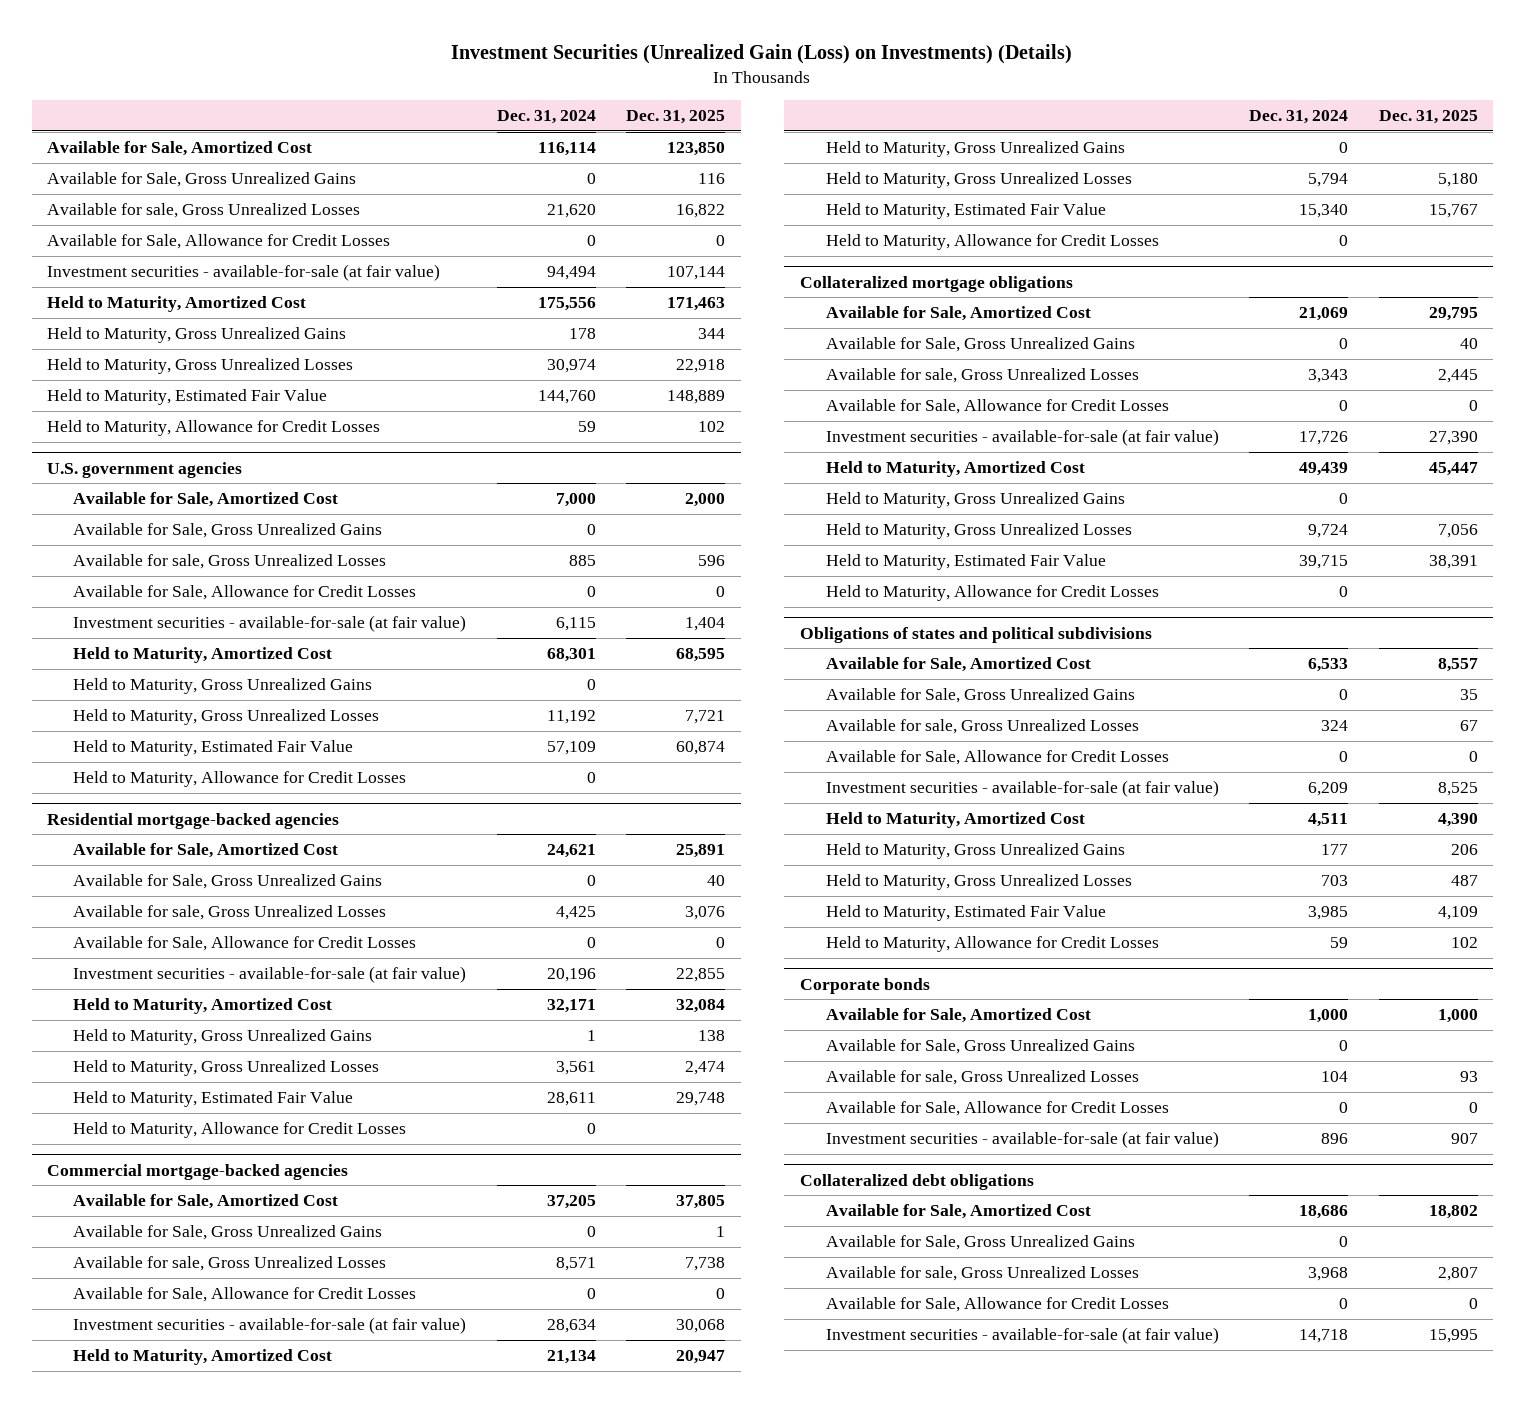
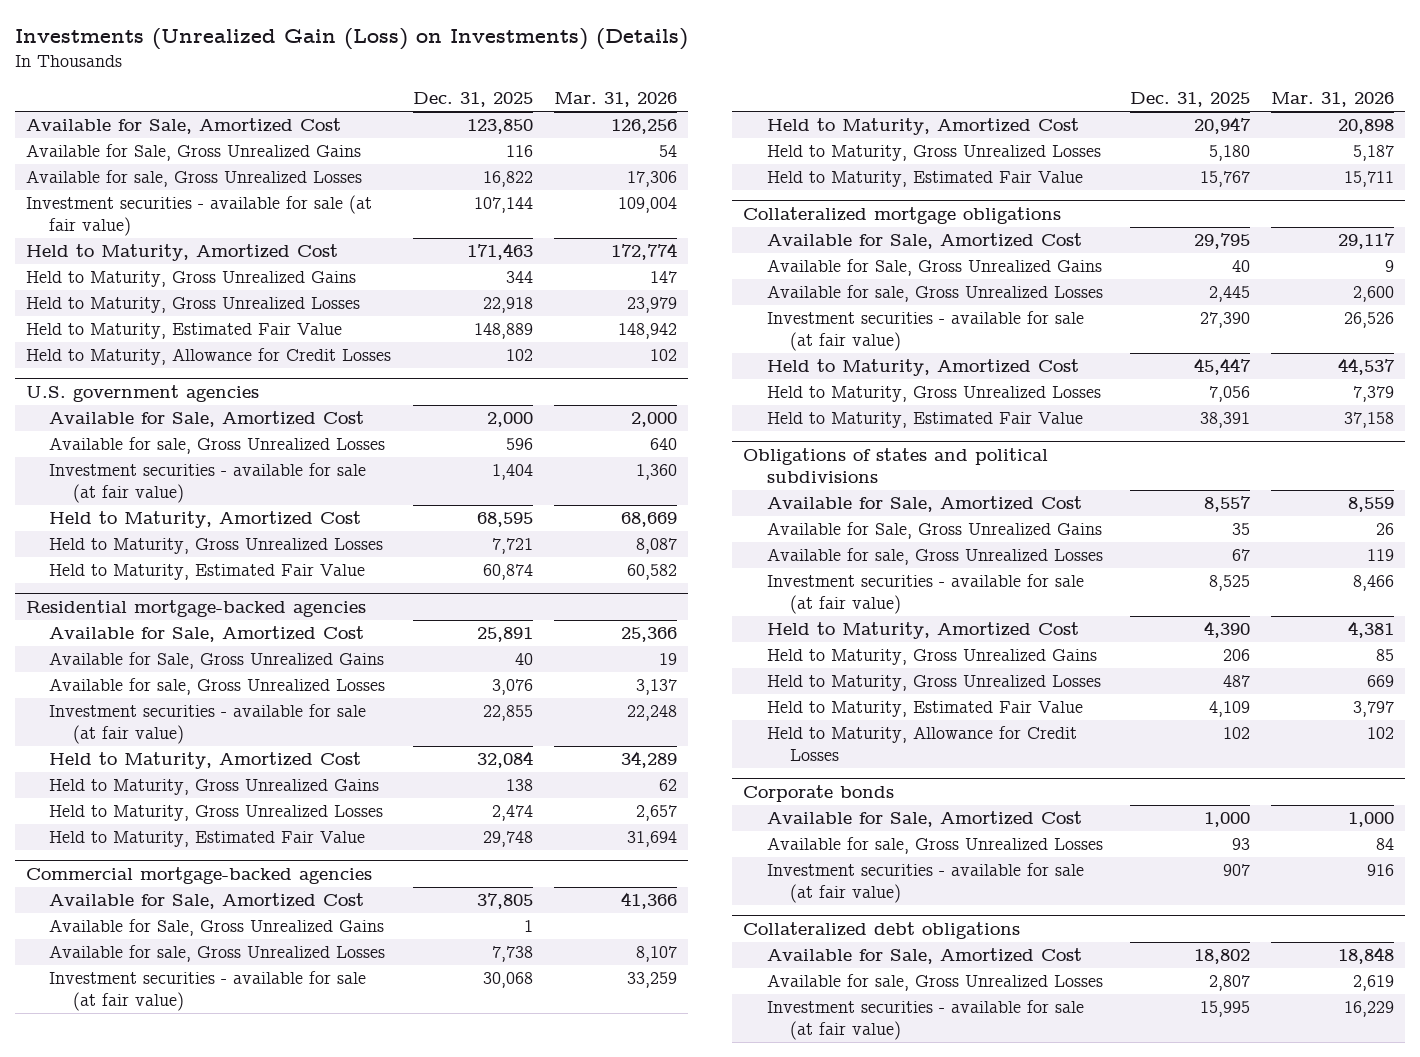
- Investment Securities (Unrealized Gain (Loss) on Investments) (Details)
+ Investments (Unrealized Gain (Loss) on Investments) (Details)
- | Dec. 31, 2024 | Dec. 31, 2025
+ | Dec. 31, 2025 | Mar. 31, 2026
- Available for Sale, Allowance for Credit Losses | 0 | 0
- Investment securities - available-for-sale (at fair value) | 94,494 | 107,144
+ Investment securities - available for sale (at fair value) | 107,144 | 109,004
@ U.S. government agencies
- Available for Sale, Gross Unrealized Gains | 0 |
- Available for Sale, Allowance for Credit Losses | 0 | 0
- Investment securities - available-for-sale (at fair value) | 6,115 | 1,404
+ Investment securities - available for sale (at fair value) | 1,404 | 1,360
- Held to Maturity, Gross Unrealized Gains | 0 |
- Held to Maturity, Allowance for Credit Losses | 0 |
@ Residential mortgage-backed agencies
- Available for Sale, Allowance for Credit Losses | 0 | 0
- Investment securities - available-for-sale (at fair value) | 20,196 | 22,855
+ Investment securities - available for sale (at fair value) | 22,855 | 22,248
- Held to Maturity, Allowance for Credit Losses | 0 |
@ Commercial mortgage-backed agencies
- Available for Sale, Allowance for Credit Losses | 0 | 0
- Investment securities - available-for-sale (at fair value) | 28,634 | 30,068
+ Investment securities - available for sale (at fair value) | 30,068 | 33,259
- Held to Maturity, Gross Unrealized Gains | 0 |
- Held to Maturity, Allowance for Credit Losses | 0 |
@ Collateralized mortgage obligations
- Available for Sale, Allowance for Credit Losses | 0 | 0
- Investment securities - available-for-sale (at fair value) | 17,726 | 27,390
+ Investment securities - available for sale (at fair value) | 27,390 | 26,526
- Held to Maturity, Gross Unrealized Gains | 0 |
- Held to Maturity, Allowance for Credit Losses | 0 |
@ Obligations of states and political subdivisions
- Available for Sale, Allowance for Credit Losses | 0 | 0
- Investment securities - available-for-sale (at fair value) | 6,209 | 8,525
+ Investment securities - available for sale (at fair value) | 8,525 | 8,466
@ Corporate bonds
- Available for Sale, Gross Unrealized Gains | 0 |
- Available for Sale, Allowance for Credit Losses | 0 | 0
- Investment securities - available-for-sale (at fair value) | 896 | 907
+ Investment securities - available for sale (at fair value) | 907 | 916
@ Collateralized debt obligations
- Available for Sale, Gross Unrealized Gains | 0 |
- Available for Sale, Allowance for Credit Losses | 0 | 0
- Investment securities - available-for-sale (at fair value) | 14,718 | 15,995
+ Investment securities - available for sale (at fair value) | 15,995 | 16,229

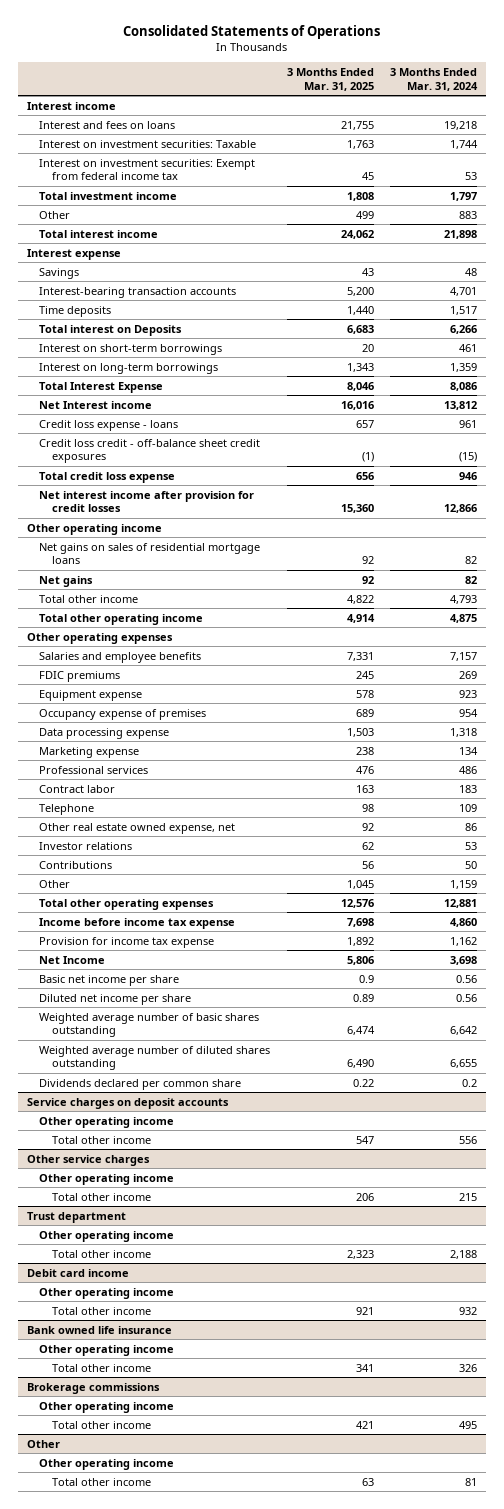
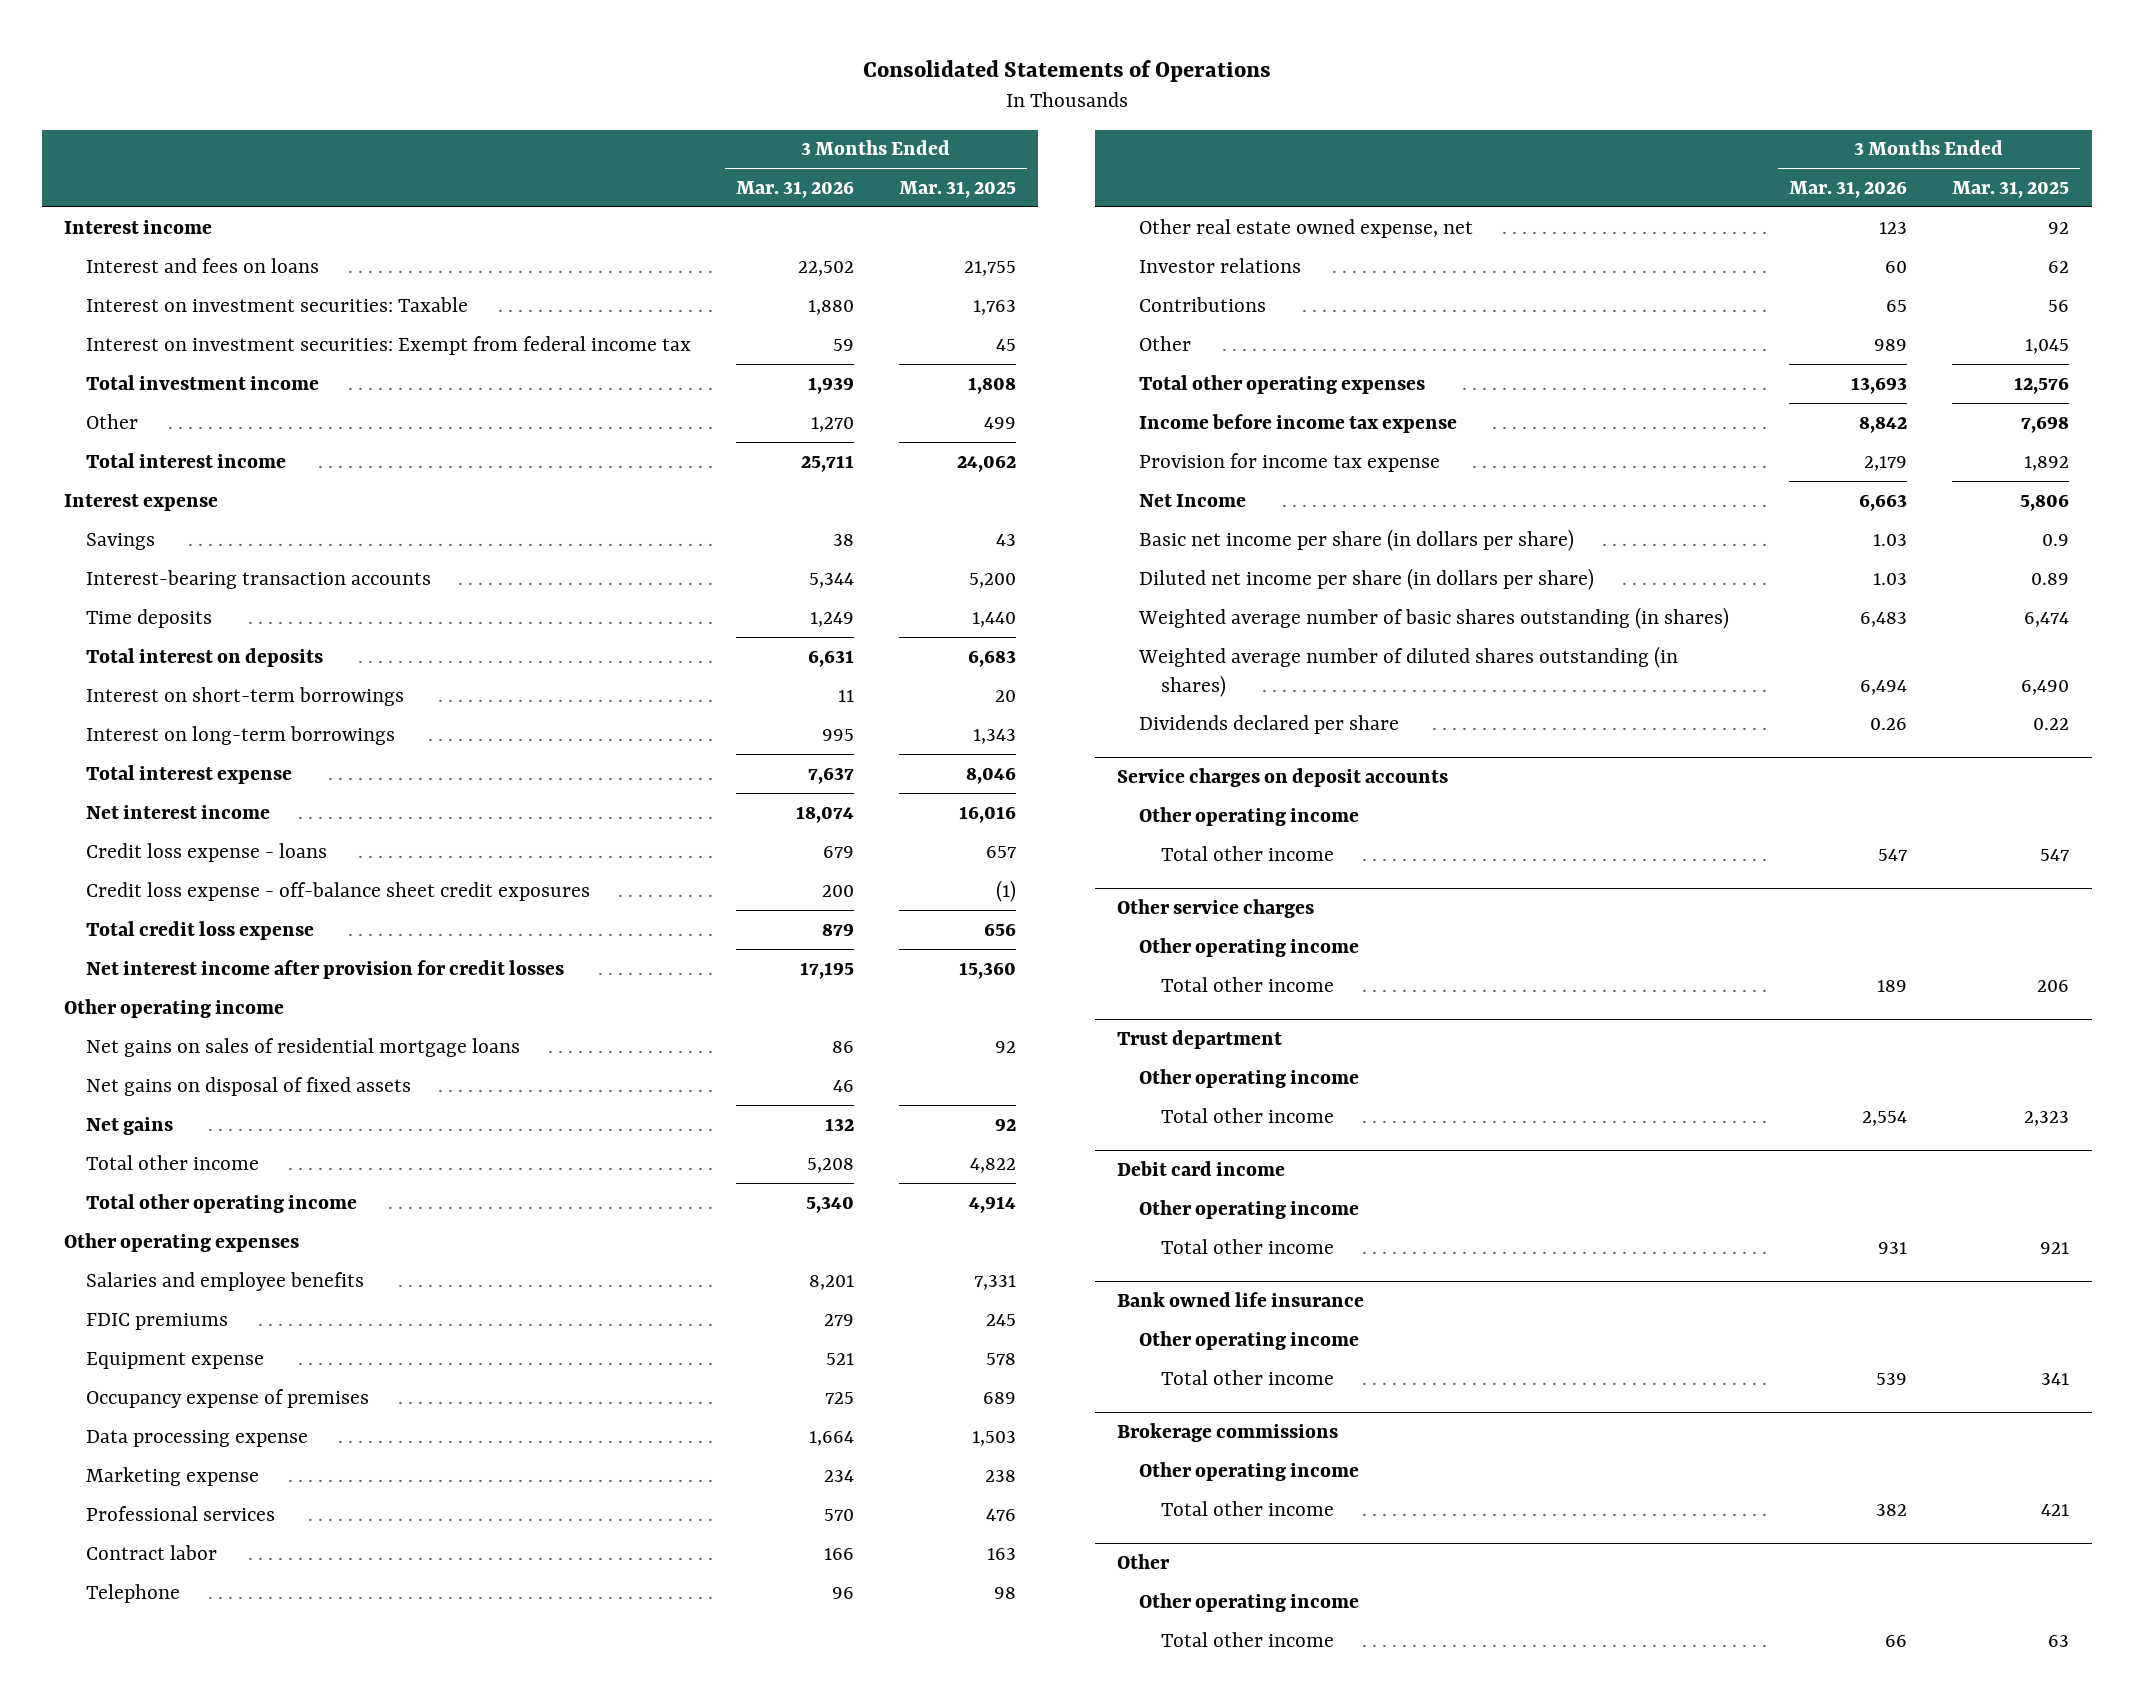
- | 3 Months Ended Mar. 31, 2025 | 3 Months Ended Mar. 31, 2024
+ | 3 Months Ended Mar. 31, 2026 | 3 Months Ended Mar. 31, 2025
- Total interest on Deposits | 6,683 | 6,266
+ Total interest on deposits | 6,631 | 6,683
- Total Interest Expense | 8,046 | 8,086
- Net Interest income | 16,016 | 13,812
+ Total interest expense | 7,637 | 8,046
+ Net interest income | 18,074 | 16,016
- Credit loss credit - off-balance sheet credit exposures | (1) | (15)
+ Credit loss expense - off-balance sheet credit exposures | 200 | (1)
+ Net gains on disposal of fixed assets | 46 |
- Basic net income per share | 0.9 | 0.56
- Diluted net income per share | 0.89 | 0.56
- Weighted average number of basic shares outstanding | 6,474 | 6,642
- Weighted average number of diluted shares outstanding | 6,490 | 6,655
- Dividends declared per common share | 0.22 | 0.2
+ Basic net income per share (in dollars per share) | 1.03 | 0.9
+ Diluted net income per share (in dollars per share) | 1.03 | 0.89
+ Weighted average number of basic shares outstanding (in shares) | 6,483 | 6,474
+ Weighted average number of diluted shares outstanding (in shares) | 6,494 | 6,490
+ Dividends declared per share | 0.26 | 0.22

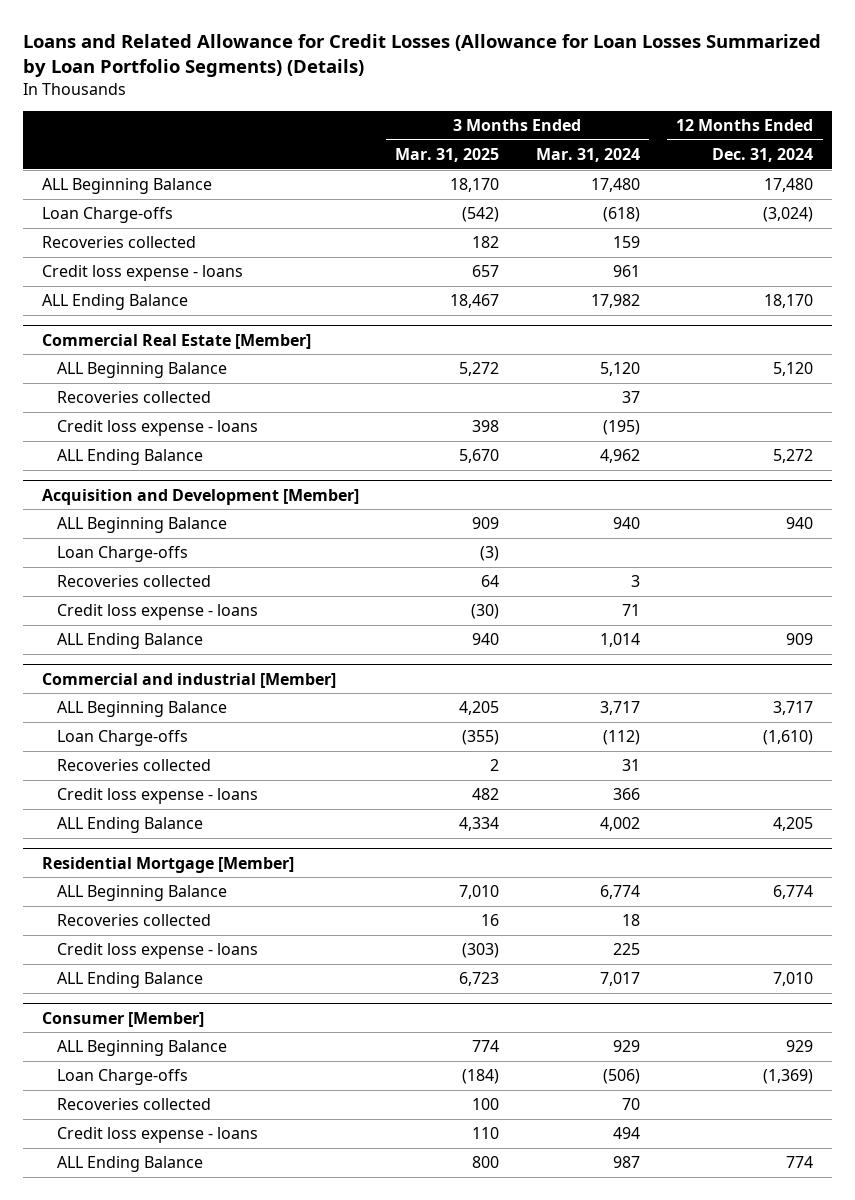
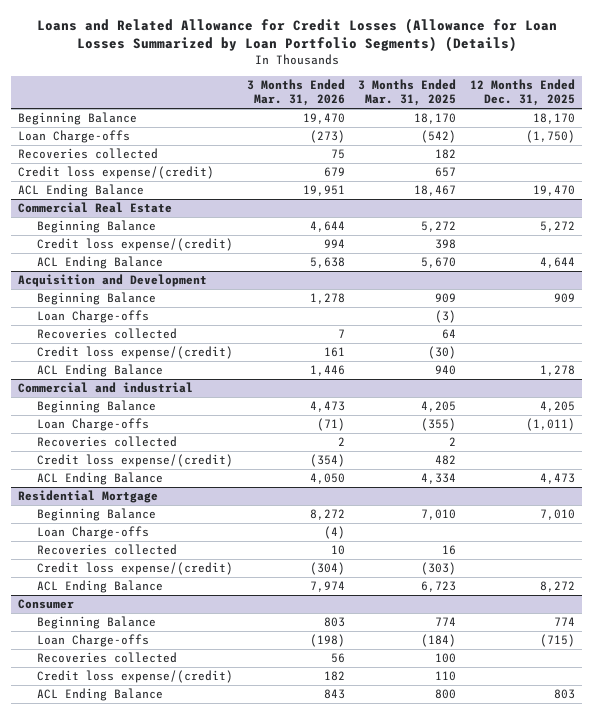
- | 3 Months Ended Mar. 31, 2025 | 3 Months Ended Mar. 31, 2024 | 12 Months Ended Dec. 31, 2024
+ | 3 Months Ended Mar. 31, 2026 | 3 Months Ended Mar. 31, 2025 | 12 Months Ended Dec. 31, 2025
- ALL Beginning Balance | 18,170 | 17,480 | 17,480
+ Beginning Balance | 19,470 | 18,170 | 18,170
- Credit loss expense - loans | 657 | 961 |
- ALL Ending Balance | 18,467 | 17,982 | 18,170
- Commercial Real Estate [Member]
- ALL Beginning Balance | 5,272 | 5,120 | 5,120
- Recoveries collected | | 37 |
- Credit loss expense - loans | 398 | (195) |
- ALL Ending Balance | 5,670 | 4,962 | 5,272
- Acquisition and Development [Member]
- ALL Beginning Balance | 909 | 940 | 940
+ Credit loss expense/(credit) | 679 | 657 |
+ ACL Ending Balance | 19,951 | 18,467 | 19,470
+ Commercial Real Estate
+ Beginning Balance | 4,644 | 5,272 | 5,272
+ Credit loss expense/(credit) | 994 | 398 |
+ ACL Ending Balance | 5,638 | 5,670 | 4,644
+ Acquisition and Development
+ Beginning Balance | 1,278 | 909 | 909
- Credit loss expense - loans | (30) | 71 |
- ALL Ending Balance | 940 | 1,014 | 909
- Commercial and industrial [Member]
- ALL Beginning Balance | 4,205 | 3,717 | 3,717
+ Credit loss expense/(credit) | 161 | (30) |
+ ACL Ending Balance | 1,446 | 940 | 1,278
+ Commercial and industrial
+ Beginning Balance | 4,473 | 4,205 | 4,205
- Credit loss expense - loans | 482 | 366 |
- ALL Ending Balance | 4,334 | 4,002 | 4,205
- Residential Mortgage [Member]
- ALL Beginning Balance | 7,010 | 6,774 | 6,774
+ Credit loss expense/(credit) | (354) | 482 |
+ ACL Ending Balance | 4,050 | 4,334 | 4,473
+ Residential Mortgage
+ Beginning Balance | 8,272 | 7,010 | 7,010
+ Loan Charge-offs | (4) | |
- Credit loss expense - loans | (303) | 225 |
- ALL Ending Balance | 6,723 | 7,017 | 7,010
- Consumer [Member]
- ALL Beginning Balance | 774 | 929 | 929
+ Credit loss expense/(credit) | (304) | (303) |
+ ACL Ending Balance | 7,974 | 6,723 | 8,272
+ Consumer
+ Beginning Balance | 803 | 774 | 774
- Credit loss expense - loans | 110 | 494 |
- ALL Ending Balance | 800 | 987 | 774
+ Credit loss expense/(credit) | 182 | 110 |
+ ACL Ending Balance | 843 | 800 | 803

